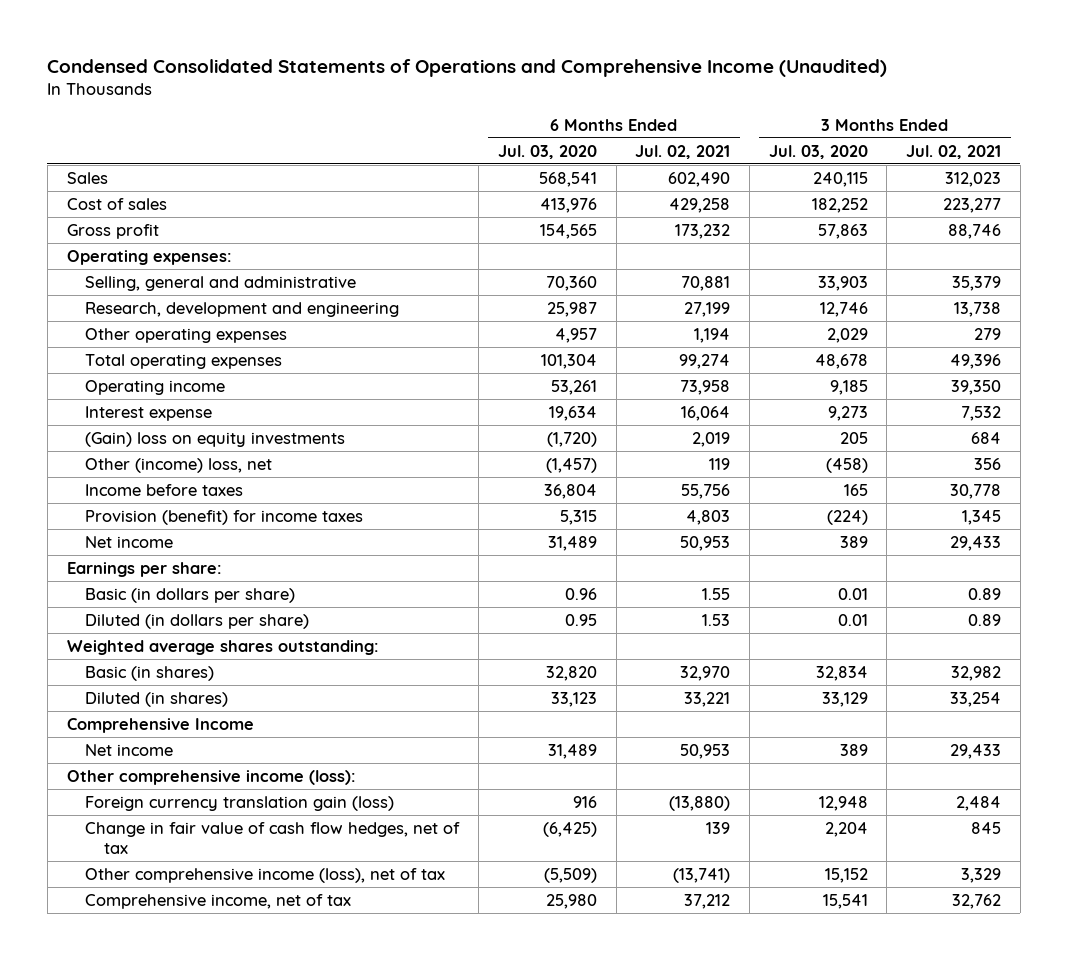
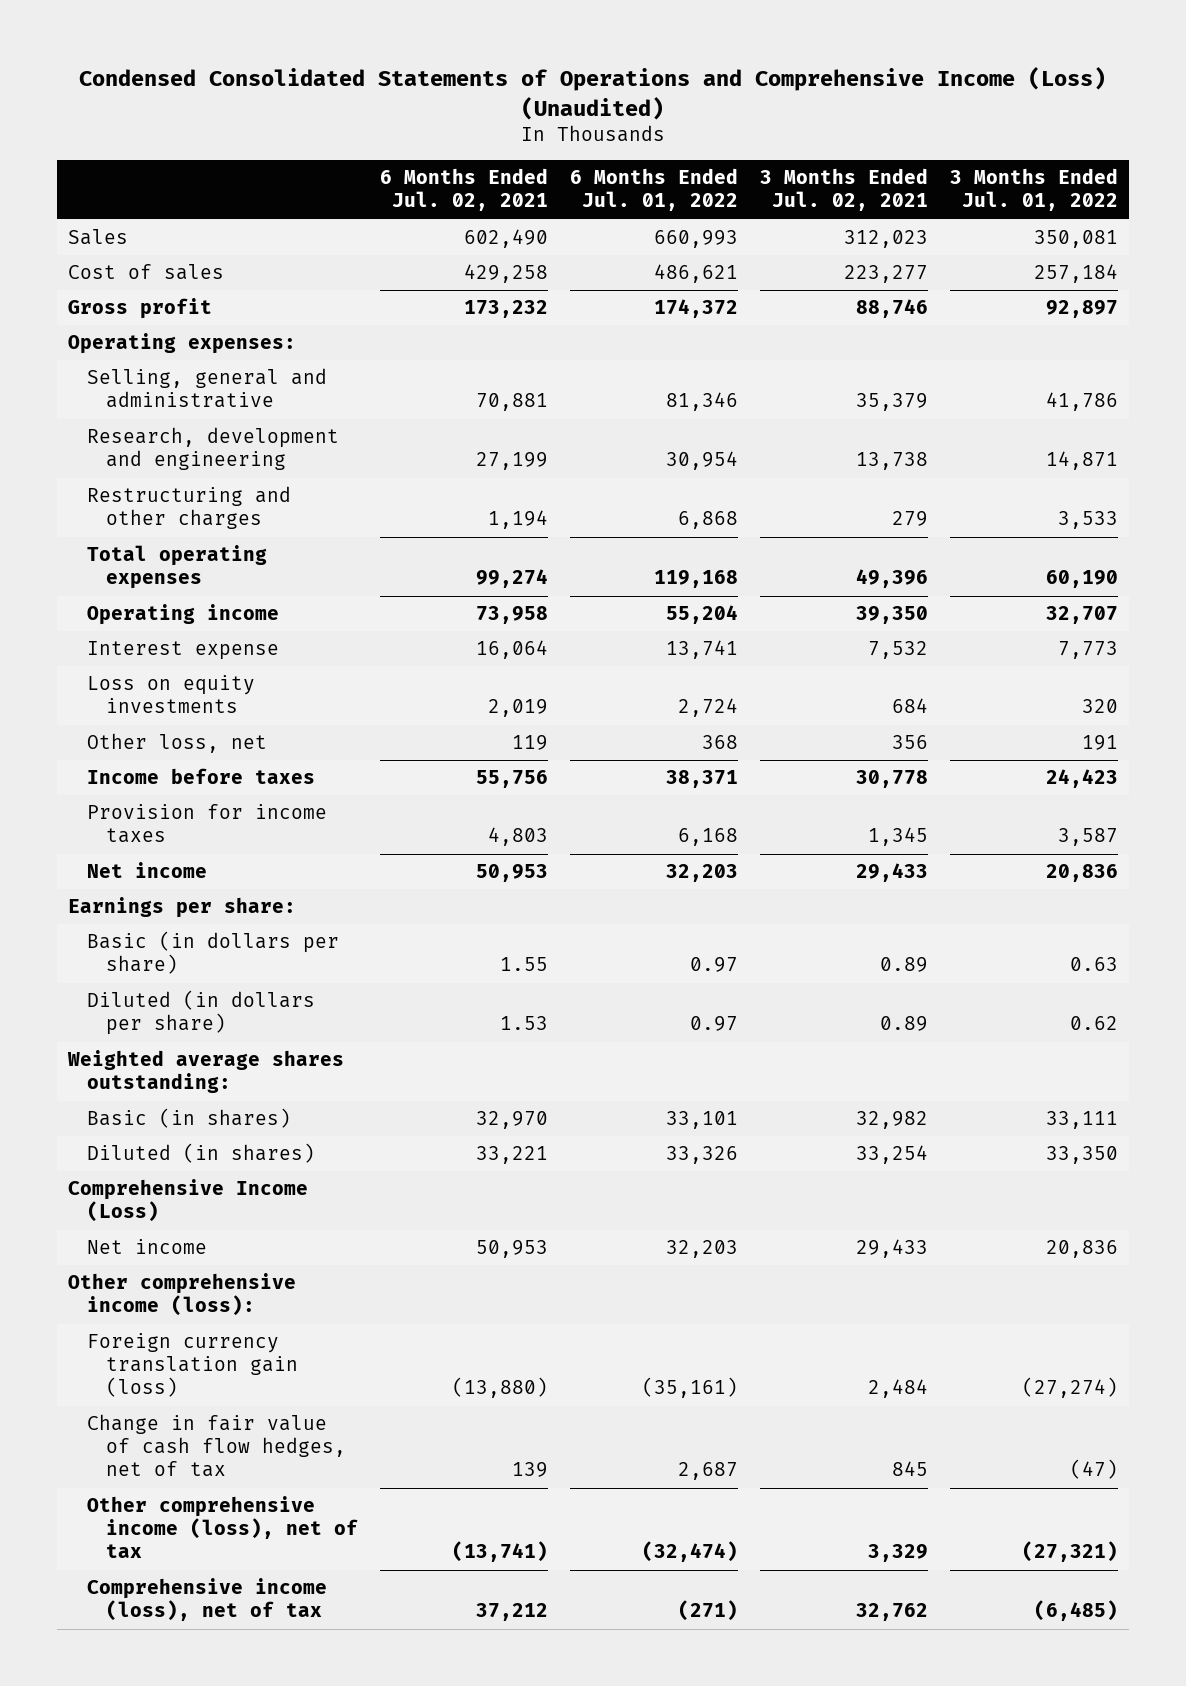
- Condensed Consolidated Statements of Operations and Comprehensive Income (Unaudited)
+ Condensed Consolidated Statements of Operations and Comprehensive Income (Loss) (Unaudited)
- | 6 Months Ended Jul. 03, 2020 | 6 Months Ended Jul. 02, 2021 | 3 Months Ended Jul. 03, 2020 | 3 Months Ended Jul. 02, 2021
+ | 6 Months Ended Jul. 02, 2021 | 6 Months Ended Jul. 01, 2022 | 3 Months Ended Jul. 02, 2021 | 3 Months Ended Jul. 01, 2022
- Other operating expenses | 4,957 | 1,194 | 2,029 | 279
+ Restructuring and other charges | 1,194 | 6,868 | 279 | 3,533
- (Gain) loss on equity investments | (1,720) | 2,019 | 205 | 684
- Other (income) loss, net | (1,457) | 119 | (458) | 356
+ Loss on equity investments | 2,019 | 2,724 | 684 | 320
+ Other loss, net | 119 | 368 | 356 | 191
- Provision (benefit) for income taxes | 5,315 | 4,803 | (224) | 1,345
+ Provision for income taxes | 4,803 | 6,168 | 1,345 | 3,587
- Comprehensive Income
+ Comprehensive Income (Loss)
- Comprehensive income, net of tax | 25,980 | 37,212 | 15,541 | 32,762
+ Comprehensive income (loss), net of tax | 37,212 | (271) | 32,762 | (6,485)

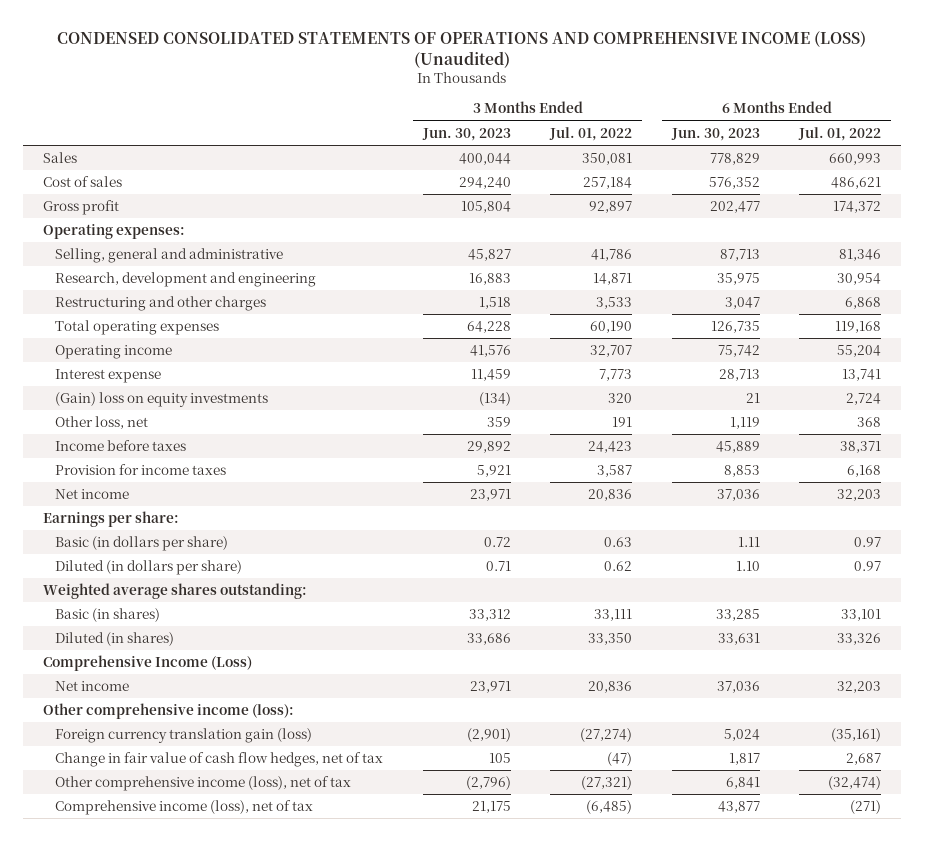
- Condensed Consolidated Statements of Operations and Comprehensive Income (Loss) (Unaudited)
+ CONDENSED CONSOLIDATED STATEMENTS OF OPERATIONS AND COMPREHENSIVE INCOME (LOSS) (Unaudited)
- | 6 Months Ended Jul. 02, 2021 | 6 Months Ended Jul. 01, 2022 | 3 Months Ended Jul. 02, 2021 | 3 Months Ended Jul. 01, 2022
+ | 3 Months Ended Jun. 30, 2023 | 3 Months Ended Jul. 01, 2022 | 6 Months Ended Jun. 30, 2023 | 6 Months Ended Jul. 01, 2022
- Loss on equity investments | 2,019 | 2,724 | 684 | 320
+ (Gain) loss on equity investments | (134) | 320 | 21 | 2,724

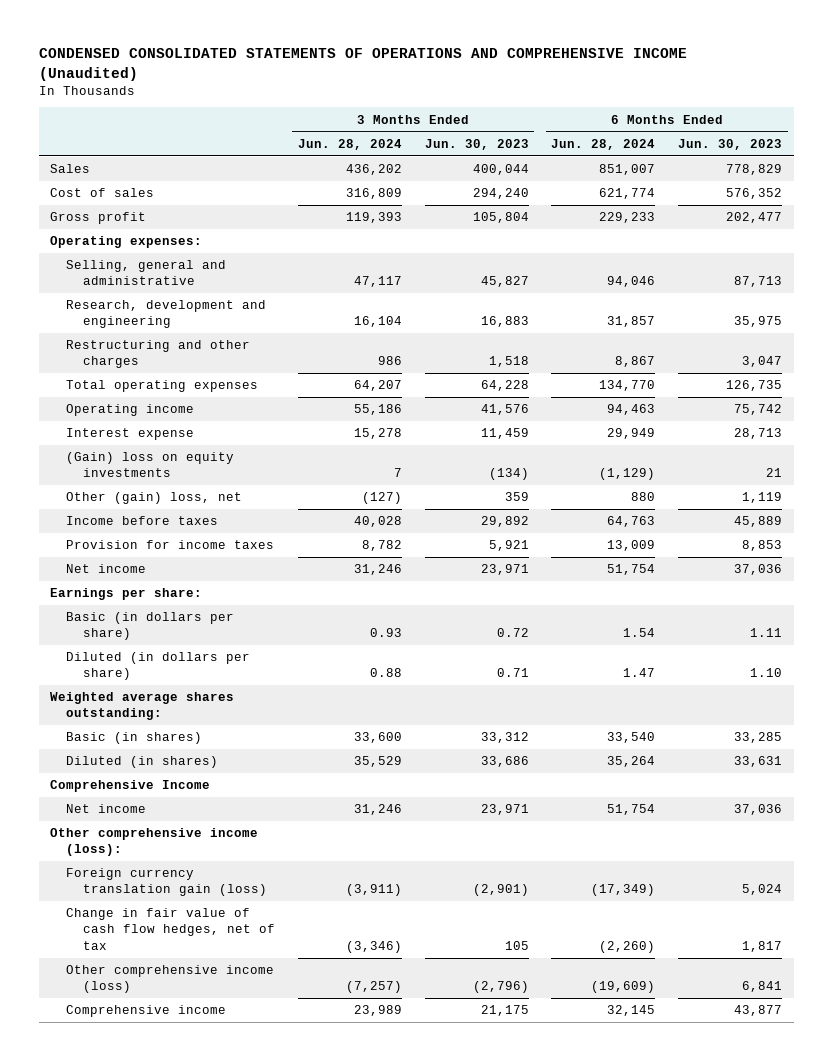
- CONDENSED CONSOLIDATED STATEMENTS OF OPERATIONS AND COMPREHENSIVE INCOME (LOSS) (Unaudited)
+ CONDENSED CONSOLIDATED STATEMENTS OF OPERATIONS AND COMPREHENSIVE INCOME (Unaudited)
- | 3 Months Ended Jun. 30, 2023 | 3 Months Ended Jul. 01, 2022 | 6 Months Ended Jun. 30, 2023 | 6 Months Ended Jul. 01, 2022
+ | 3 Months Ended Jun. 28, 2024 | 3 Months Ended Jun. 30, 2023 | 6 Months Ended Jun. 28, 2024 | 6 Months Ended Jun. 30, 2023
- Other loss, net | 359 | 191 | 1,119 | 368
+ Other (gain) loss, net | (127) | 359 | 880 | 1,119
- Comprehensive Income (Loss)
+ Comprehensive Income
- Other comprehensive income (loss), net of tax | (2,796) | (27,321) | 6,841 | (32,474)
- Comprehensive income (loss), net of tax | 21,175 | (6,485) | 43,877 | (271)
+ Other comprehensive income (loss) | (7,257) | (2,796) | (19,609) | 6,841
+ Comprehensive income | 23,989 | 21,175 | 32,145 | 43,877

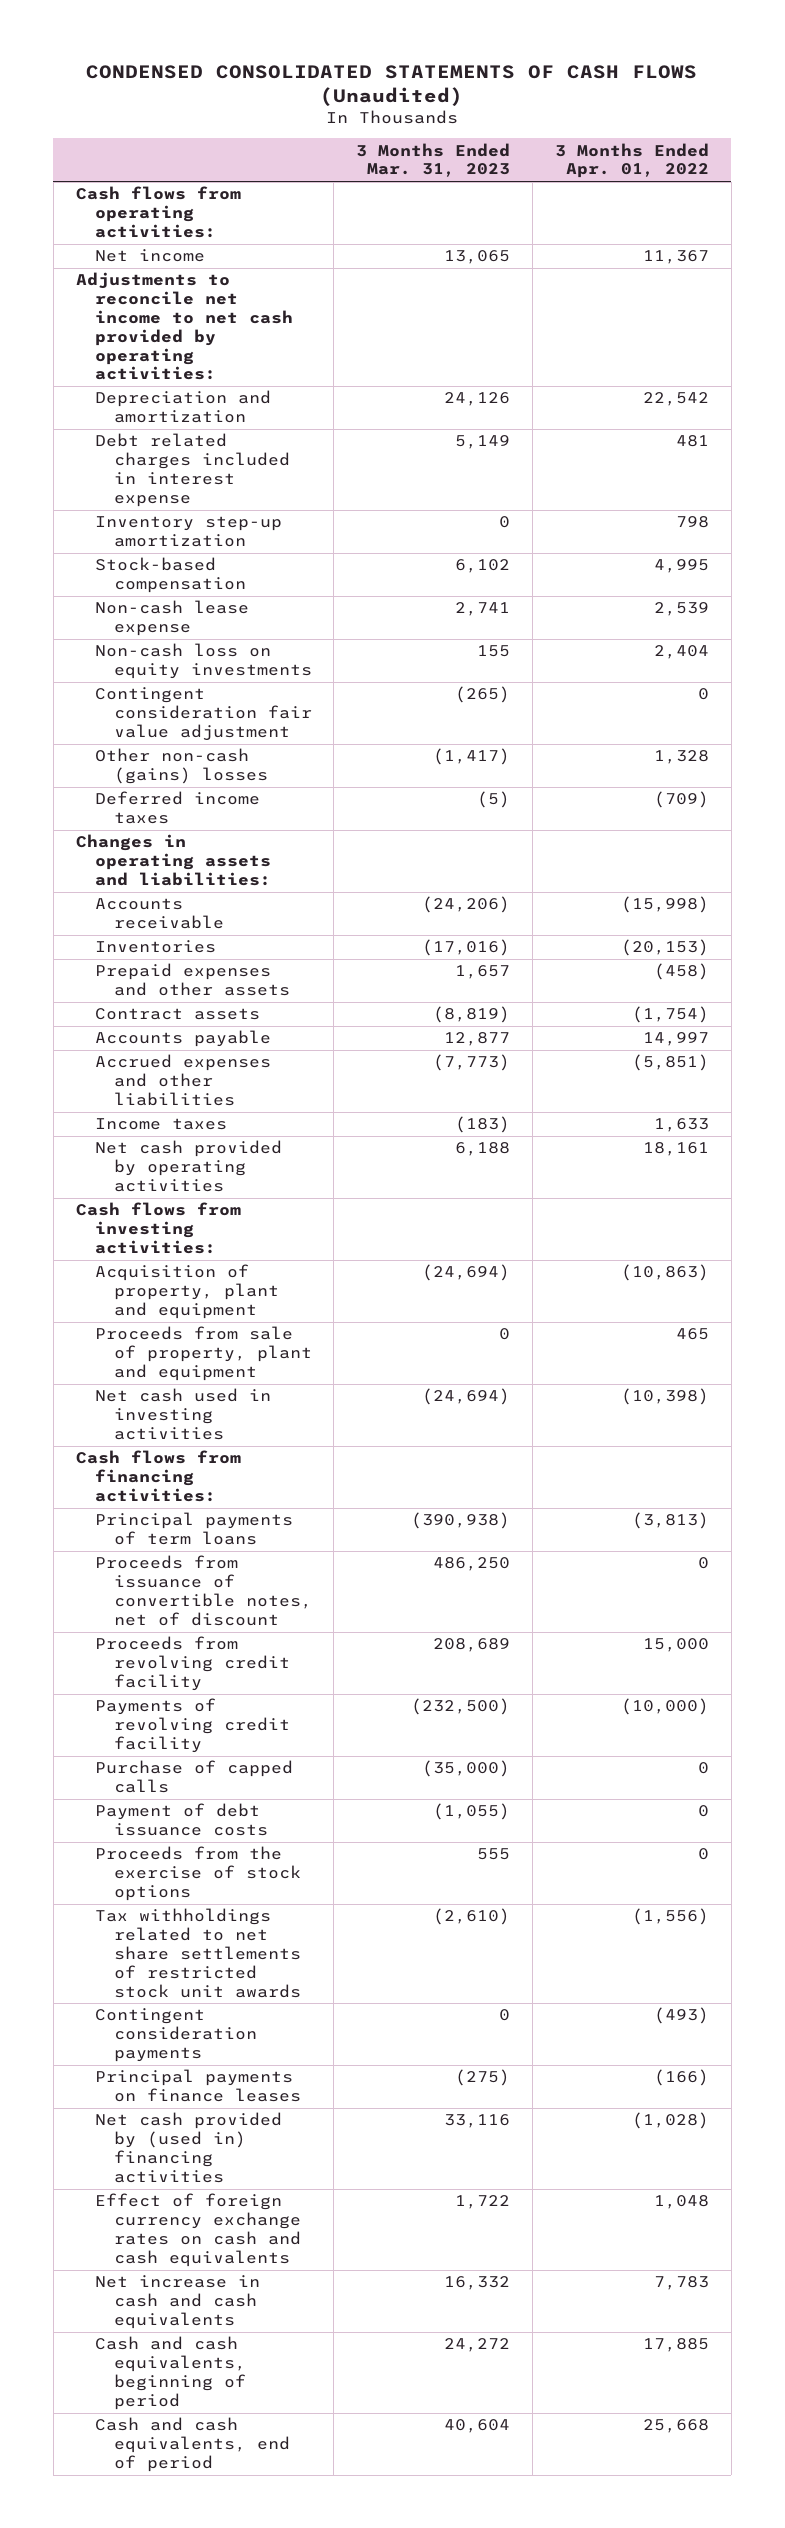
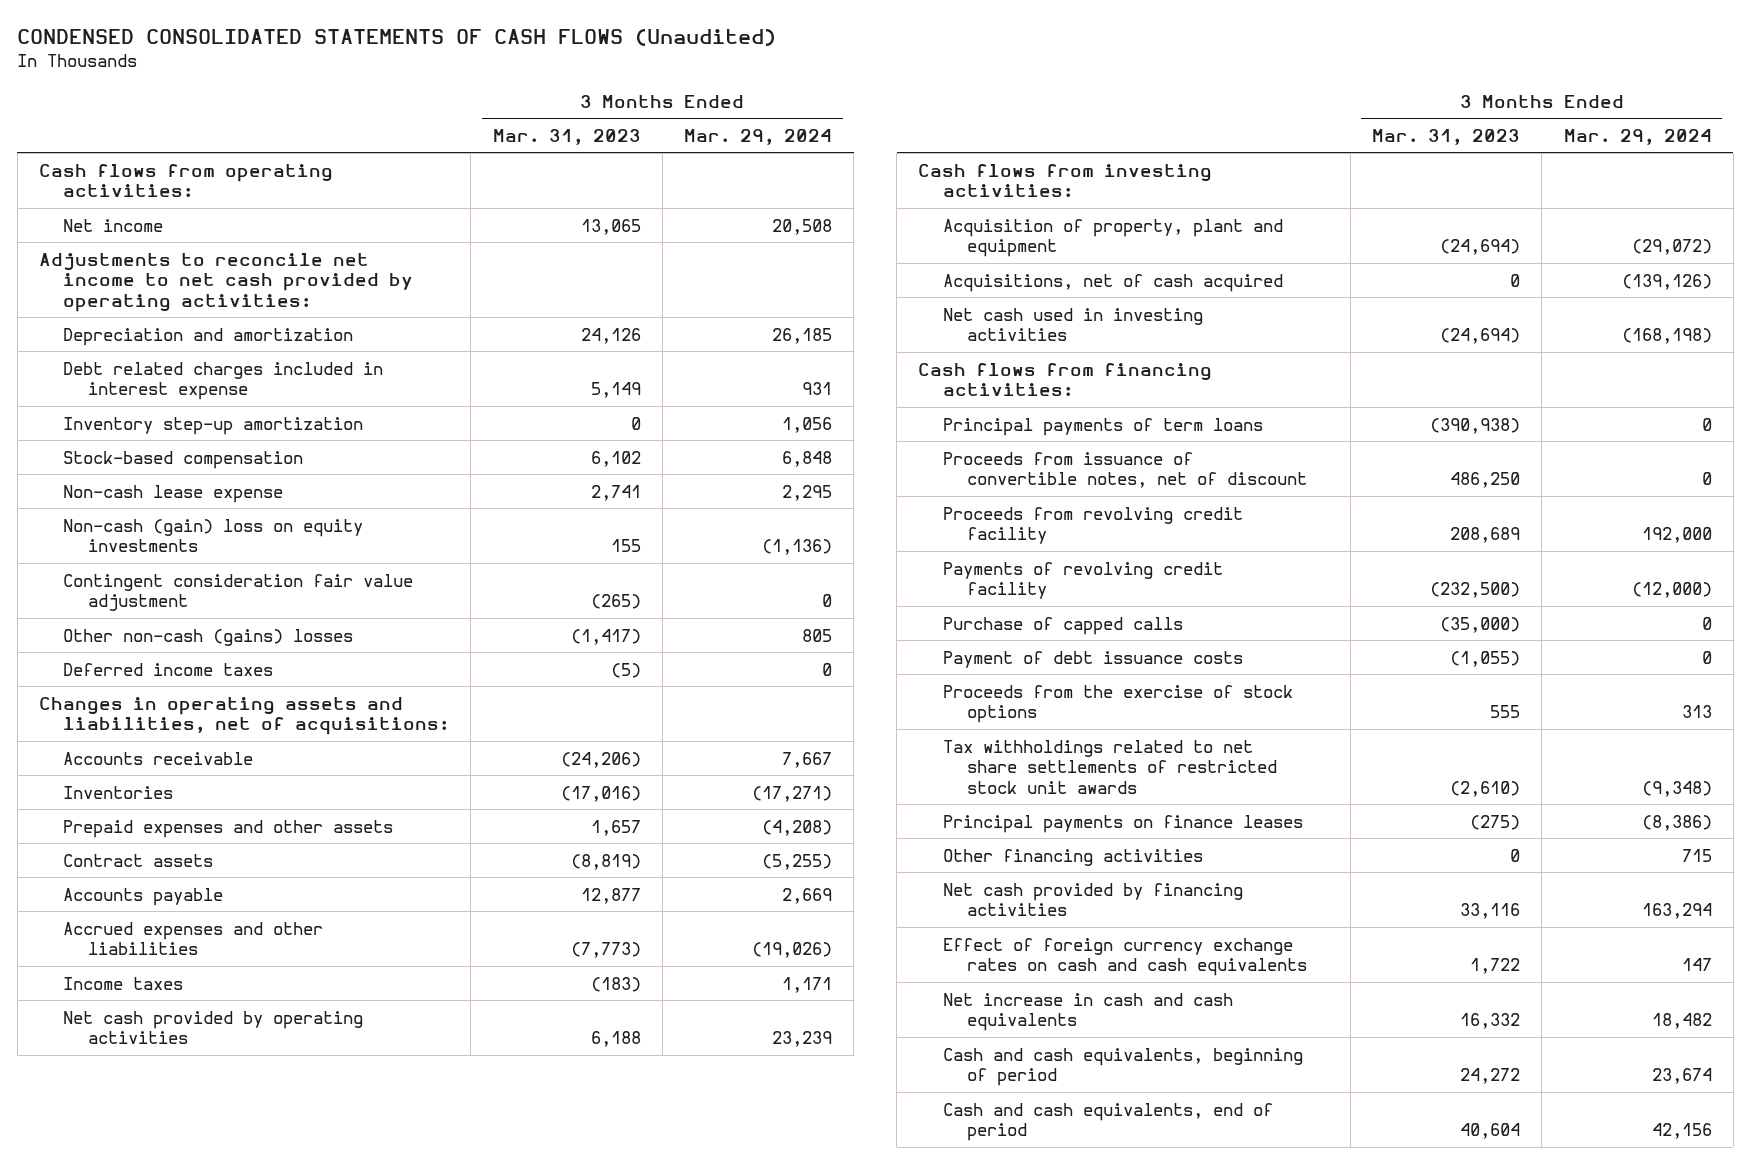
- | 3 Months Ended Mar. 31, 2023 | 3 Months Ended Apr. 01, 2022
+ | 3 Months Ended Mar. 31, 2023 | 3 Months Ended Mar. 29, 2024
- Non-cash loss on equity investments | 155 | 2,404
+ Non-cash (gain) loss on equity investments | 155 | (1,136)
- Changes in operating assets and liabilities:
+ Changes in operating assets and liabilities, net of acquisitions:
- Proceeds from sale of property, plant and equipment | 0 | 465
+ Acquisitions, net of cash acquired | 0 | (139,126)
- Contingent consideration payments | 0 | (493)
- Net cash provided by (used in) financing activities | 33,116 | (1,028)
+ Other financing activities | 0 | 715
+ Net cash provided by financing activities | 33,116 | 163,294

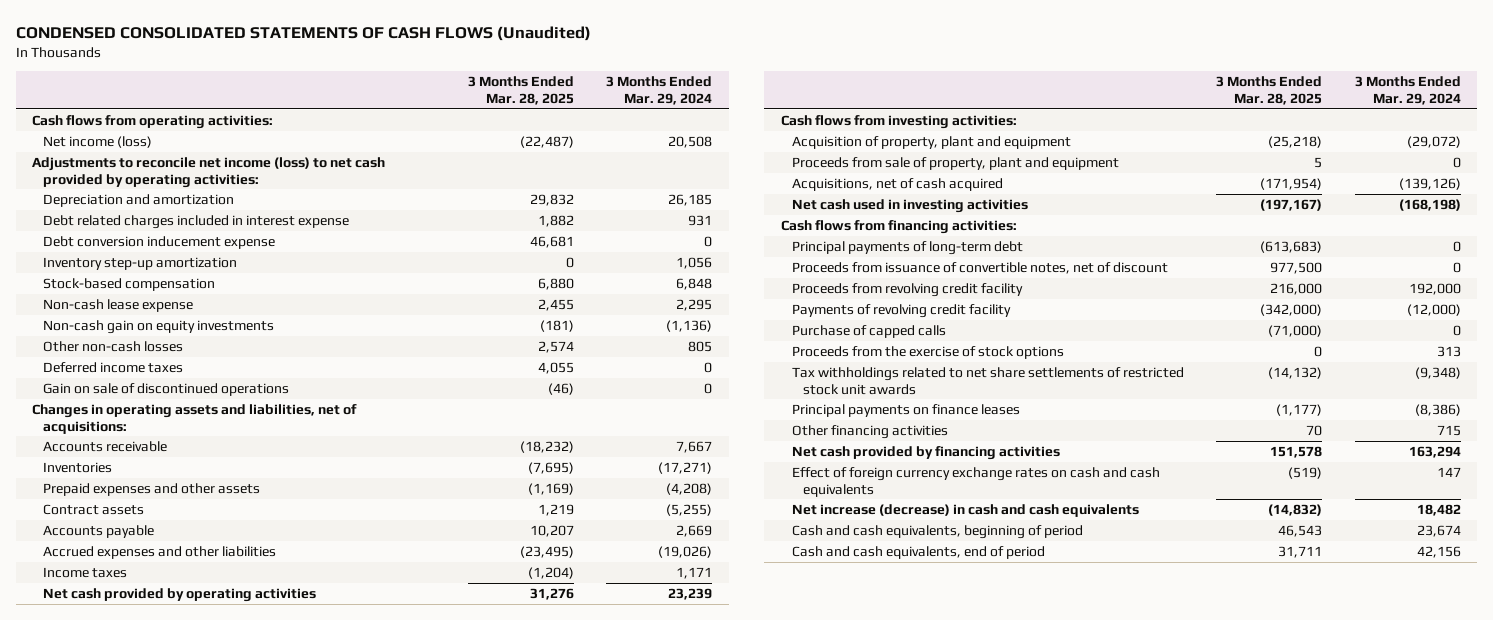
- | 3 Months Ended Mar. 31, 2023 | 3 Months Ended Mar. 29, 2024
+ | 3 Months Ended Mar. 28, 2025 | 3 Months Ended Mar. 29, 2024
- Net income | 13,065 | 20,508
- Adjustments to reconcile net income to net cash provided by operating activities:
+ Net income (loss) | (22,487) | 20,508
+ Adjustments to reconcile net income (loss) to net cash provided by operating activities:
+ Debt conversion inducement expense | 46,681 | 0
- Non-cash (gain) loss on equity investments | 155 | (1,136)
- Contingent consideration fair value adjustment | (265) | 0
- Other non-cash (gains) losses | (1,417) | 805
+ Non-cash gain on equity investments | (181) | (1,136)
+ Other non-cash losses | 2,574 | 805
+ Gain on sale of discontinued operations | (46) | 0
+ Proceeds from sale of property, plant and equipment | 5 | 0
- Principal payments of term loans | (390,938) | 0
+ Principal payments of long-term debt | (613,683) | 0
- Payment of debt issuance costs | (1,055) | 0
- Net increase in cash and cash equivalents | 16,332 | 18,482
+ Net increase (decrease) in cash and cash equivalents | (14,832) | 18,482

